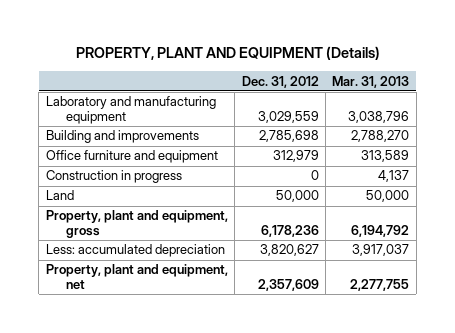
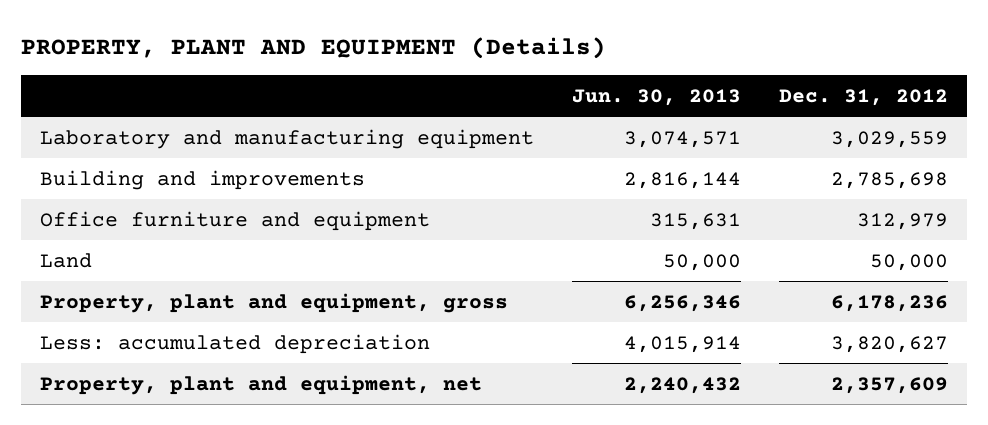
- | Dec. 31, 2012 | Mar. 31, 2013
+ | Jun. 30, 2013 | Dec. 31, 2012
- Construction in progress | 0 | 4,137

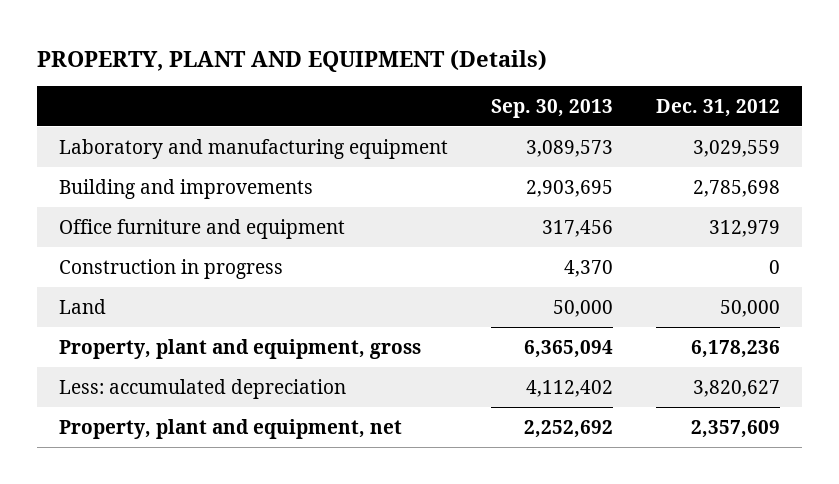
- | Jun. 30, 2013 | Dec. 31, 2012
+ | Sep. 30, 2013 | Dec. 31, 2012
+ Construction in progress | 4,370 | 0

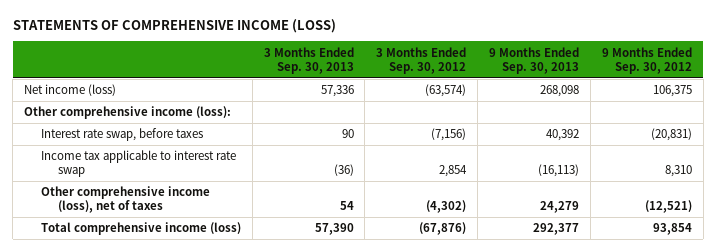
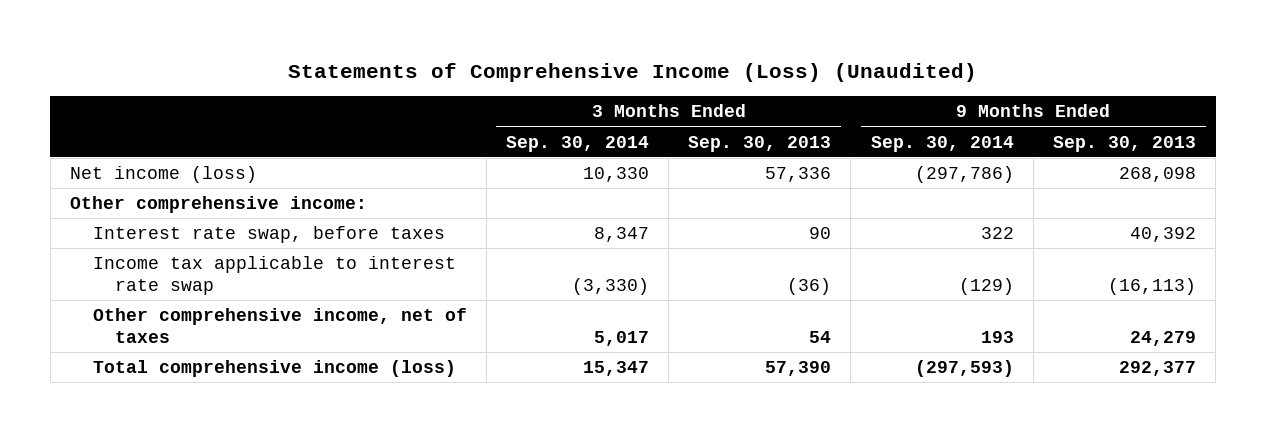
- STATEMENTS OF COMPREHENSIVE INCOME (LOSS)
+ Statements of Comprehensive Income (Loss) (Unaudited)
- | 3 Months Ended Sep. 30, 2013 | 3 Months Ended Sep. 30, 2012 | 9 Months Ended Sep. 30, 2013 | 9 Months Ended Sep. 30, 2012
+ | 3 Months Ended Sep. 30, 2014 | 3 Months Ended Sep. 30, 2013 | 9 Months Ended Sep. 30, 2014 | 9 Months Ended Sep. 30, 2013
- Other comprehensive income (loss):
+ Other comprehensive income:
- Other comprehensive income (loss), net of taxes | 54 | (4,302) | 24,279 | (12,521)
+ Other comprehensive income, net of taxes | 5,017 | 54 | 193 | 24,279

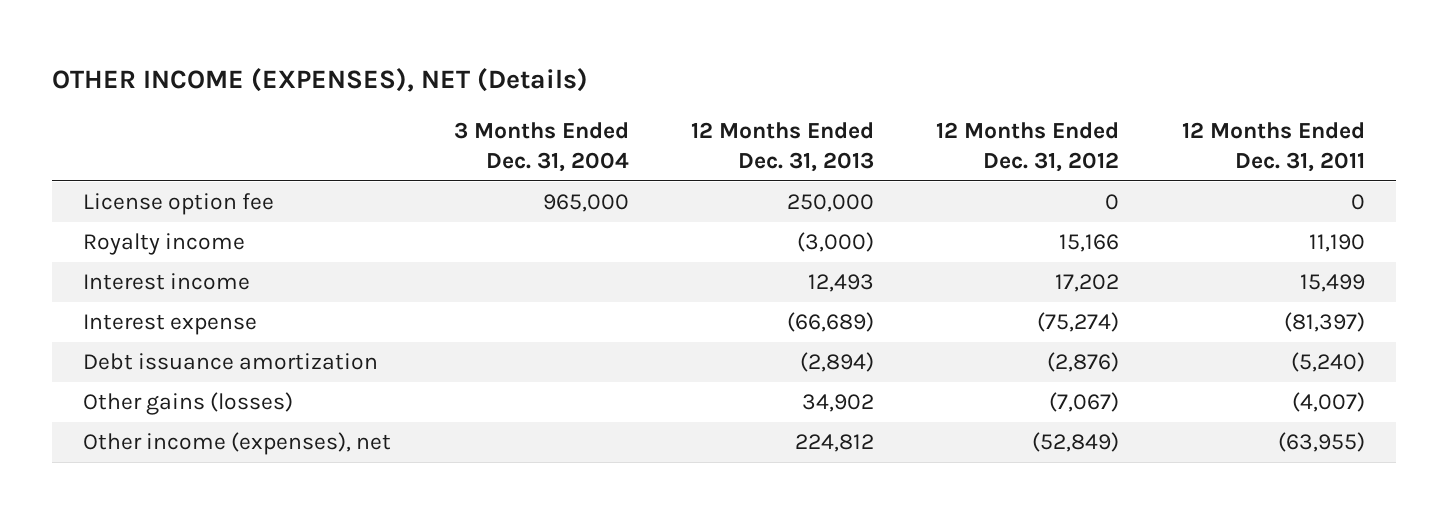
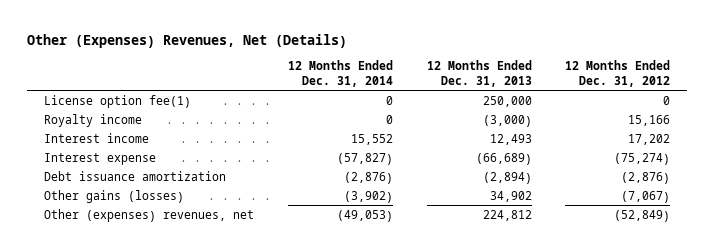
- OTHER INCOME (EXPENSES), NET (Details)
+ Other (Expenses) Revenues, Net (Details)
- | 3 Months Ended Dec. 31, 2004 | 12 Months Ended Dec. 31, 2013 | 12 Months Ended Dec. 31, 2012 | 12 Months Ended Dec. 31, 2011
+ | 12 Months Ended Dec. 31, 2014 | 12 Months Ended Dec. 31, 2013 | 12 Months Ended Dec. 31, 2012
- License option fee | 965,000 | 250,000 | 0 | 0
+ License option fee(1) | 0 | 250,000 | 0
- Other income (expenses), net | | 224,812 | (52,849) | (63,955)
+ Other (expenses) revenues, net | (49,053) | 224,812 | (52,849)

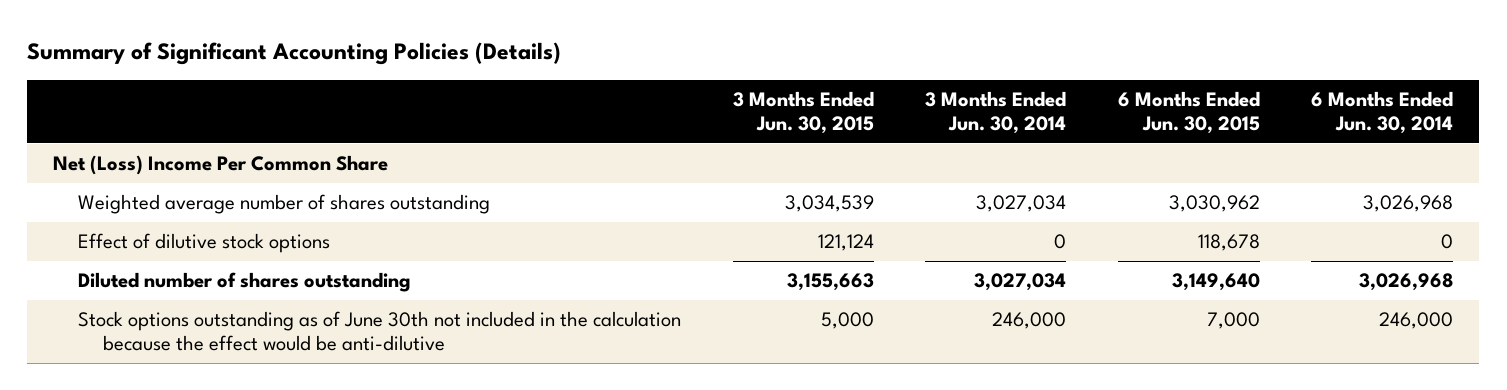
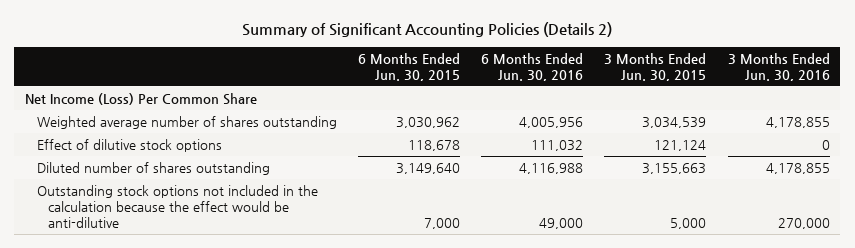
- Summary of Significant Accounting Policies (Details)
+ Summary of Significant Accounting Policies (Details 2)
- | 3 Months Ended Jun. 30, 2015 | 3 Months Ended Jun. 30, 2014 | 6 Months Ended Jun. 30, 2015 | 6 Months Ended Jun. 30, 2014
+ | 6 Months Ended Jun. 30, 2015 | 6 Months Ended Jun. 30, 2016 | 3 Months Ended Jun. 30, 2015 | 3 Months Ended Jun. 30, 2016
- Net (Loss) Income Per Common Share
+ Net Income (Loss) Per Common Share
- Stock options outstanding as of June 30th not included in the calculation because the effect would be anti-dilutive | 5,000 | 246,000 | 7,000 | 246,000
+ Outstanding stock options not included in the calculation because the effect would be anti-dilutive | 7,000 | 49,000 | 5,000 | 270,000

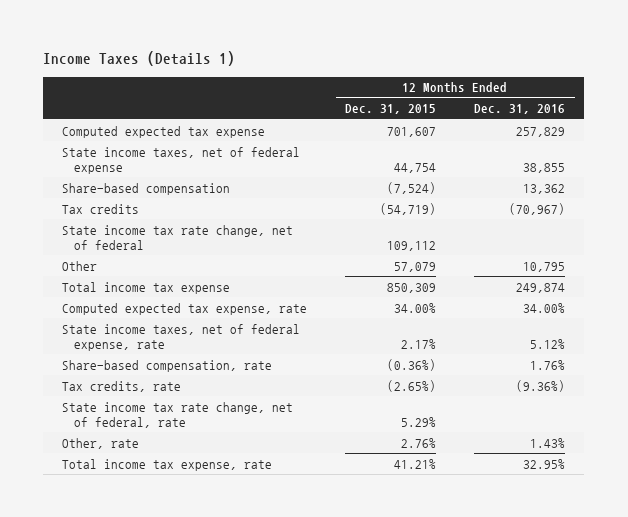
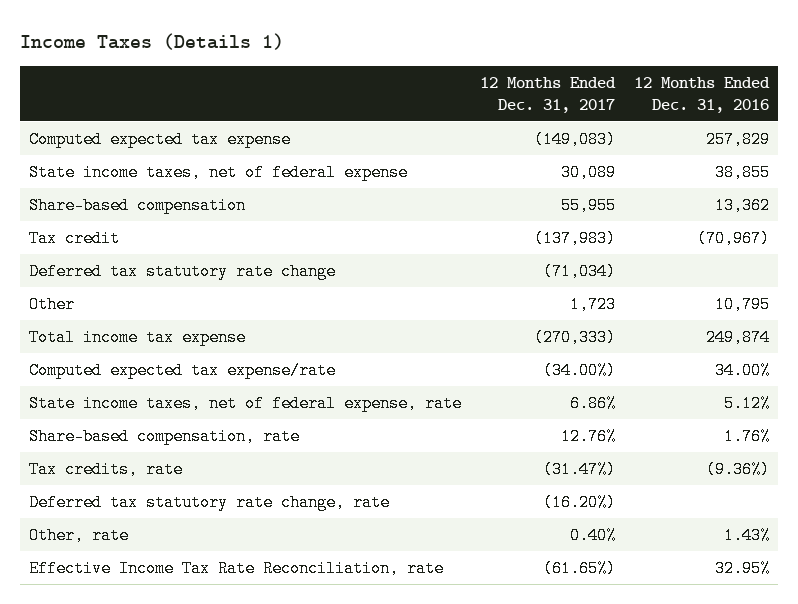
- | 12 Months Ended Dec. 31, 2015 | 12 Months Ended Dec. 31, 2016
+ | 12 Months Ended Dec. 31, 2017 | 12 Months Ended Dec. 31, 2016
- Tax credits | (54,719) | (70,967)
- State income tax rate change, net of federal | 109,112 |
+ Tax credit | (137,983) | (70,967)
+ Deferred tax statutory rate change | (71,034) |
- Computed expected tax expense, rate | 34.00% | 34.00%
+ Computed expected tax expense/rate | (34.00%) | 34.00%
- State income tax rate change, net of federal, rate | 5.29% |
+ Deferred tax statutory rate change, rate | (16.20%) |
- Total income tax expense, rate | 41.21% | 32.95%
+ Effective Income Tax Rate Reconciliation, rate | (61.65%) | 32.95%

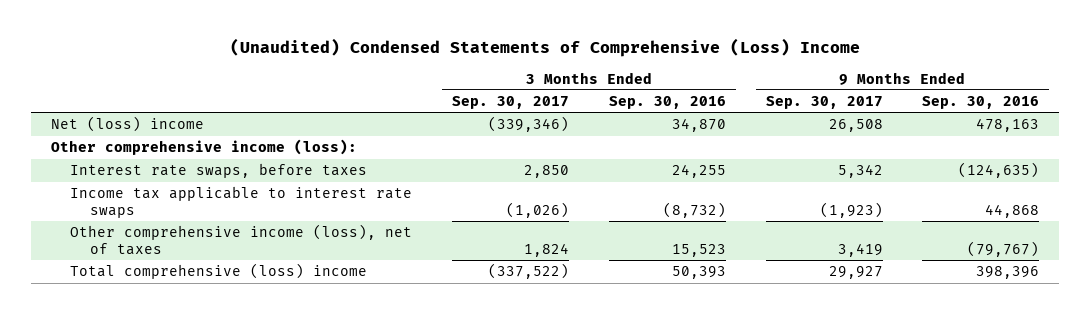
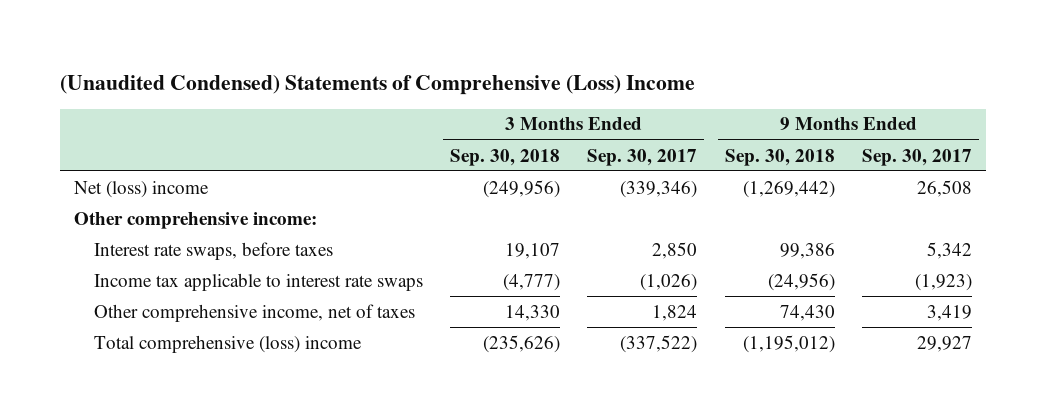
- (Unaudited) Condensed Statements of Comprehensive (Loss) Income
+ (Unaudited Condensed) Statements of Comprehensive (Loss) Income
- | 3 Months Ended Sep. 30, 2017 | 3 Months Ended Sep. 30, 2016 | 9 Months Ended Sep. 30, 2017 | 9 Months Ended Sep. 30, 2016
+ | 3 Months Ended Sep. 30, 2018 | 3 Months Ended Sep. 30, 2017 | 9 Months Ended Sep. 30, 2018 | 9 Months Ended Sep. 30, 2017
- Other comprehensive income (loss):
+ Other comprehensive income:
- Other comprehensive income (loss), net of taxes | 1,824 | 15,523 | 3,419 | (79,767)
+ Other comprehensive income, net of taxes | 14,330 | 1,824 | 74,430 | 3,419

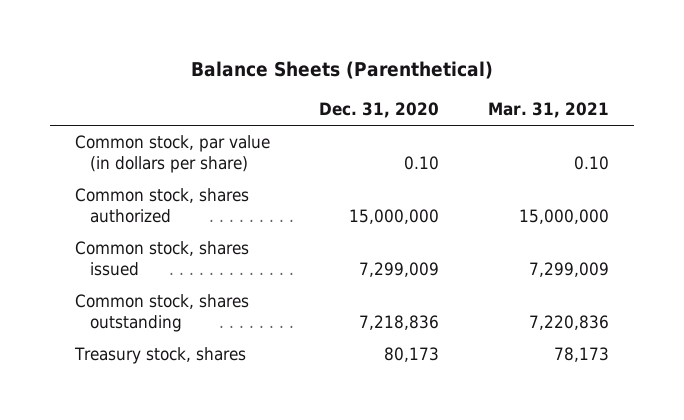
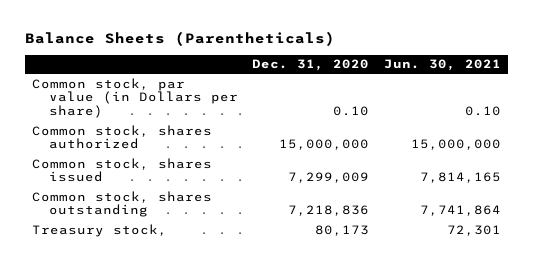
- Balance Sheets (Parenthetical)
+ Balance Sheets (Parentheticals)
- | Dec. 31, 2020 | Mar. 31, 2021
+ | Dec. 31, 2020 | Jun. 30, 2021
- Common stock, par value (in dollars per share) | 0.10 | 0.10
+ Common stock, par value (in Dollars per share) | 0.10 | 0.10
- Treasury stock, shares | 80,173 | 78,173
+ Treasury stock, | 80,173 | 72,301

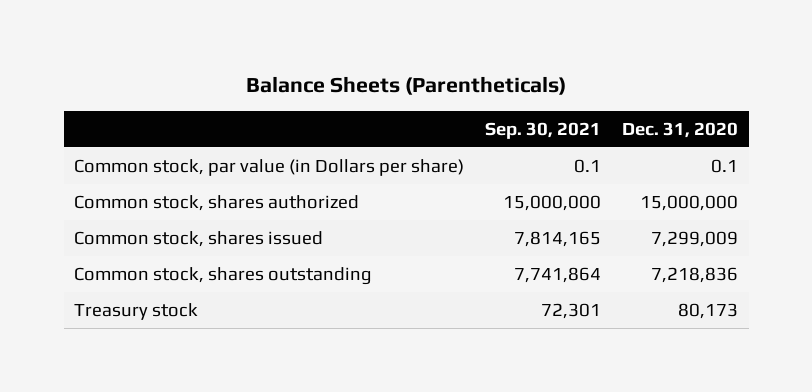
- | Dec. 31, 2020 | Jun. 30, 2021
+ | Sep. 30, 2021 | Dec. 31, 2020
- Common stock, par value (in Dollars per share) | 0.10 | 0.10
+ Common stock, par value (in Dollars per share) | 0.1 | 0.1
- Treasury stock, | 80,173 | 72,301
+ Treasury stock | 72,301 | 80,173

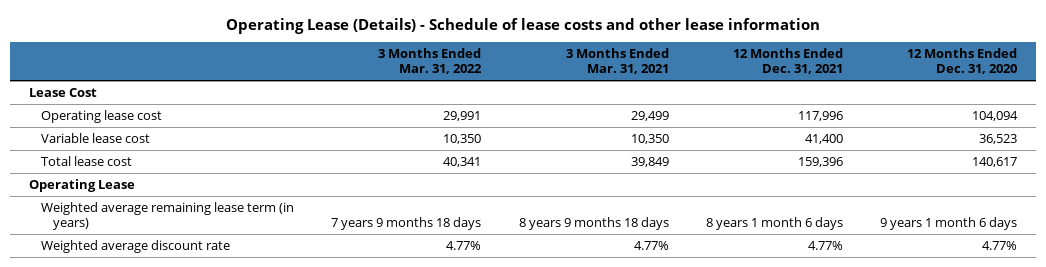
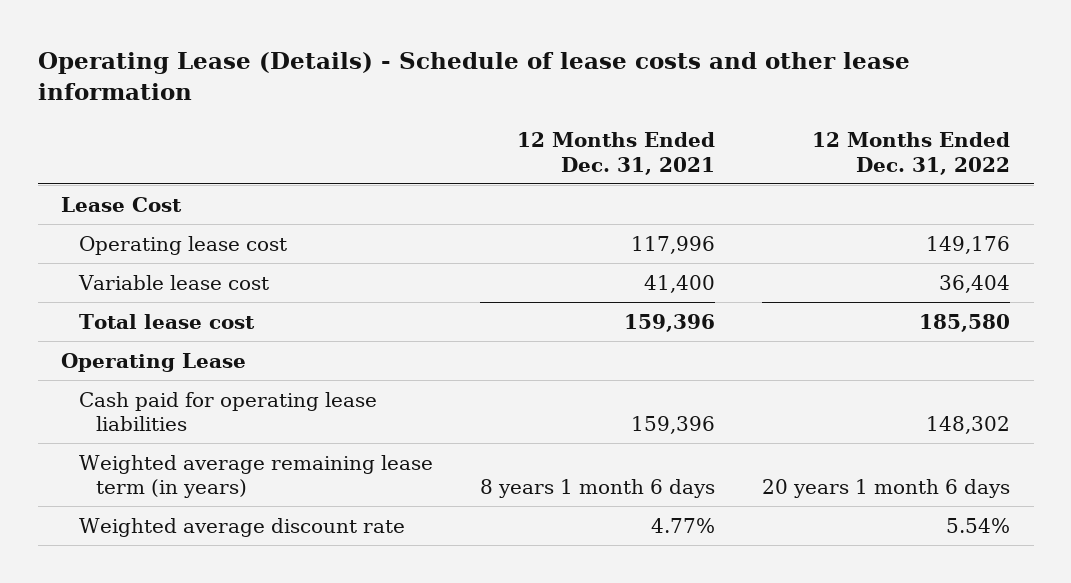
- | 3 Months Ended Mar. 31, 2022 | 3 Months Ended Mar. 31, 2021 | 12 Months Ended Dec. 31, 2021 | 12 Months Ended Dec. 31, 2020
+ | 12 Months Ended Dec. 31, 2021 | 12 Months Ended Dec. 31, 2022
+ Cash paid for operating lease liabilities | 159,396 | 148,302

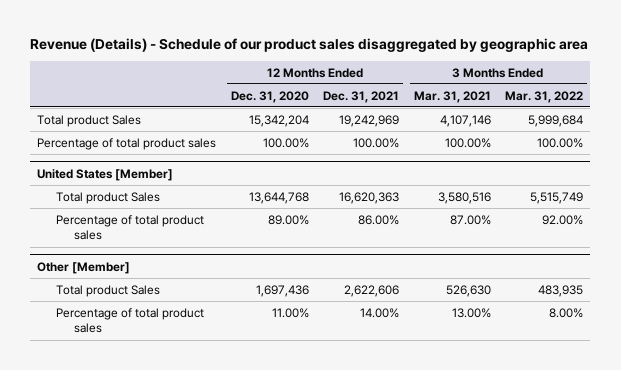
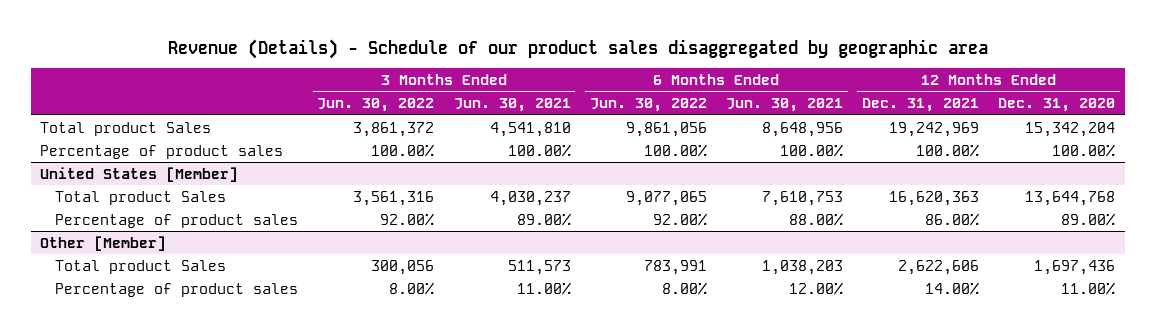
- | 12 Months Ended Dec. 31, 2020 | 12 Months Ended Dec. 31, 2021 | 3 Months Ended Mar. 31, 2021 | 3 Months Ended Mar. 31, 2022
+ | 3 Months Ended Jun. 30, 2022 | 3 Months Ended Jun. 30, 2021 | 6 Months Ended Jun. 30, 2022 | 6 Months Ended Jun. 30, 2021 | 12 Months Ended Dec. 31, 2021 | 12 Months Ended Dec. 31, 2020
- Percentage of total product sales | 100.00% | 100.00% | 100.00% | 100.00%
+ Percentage of product sales | 100.00% | 100.00% | 100.00% | 100.00% | 100.00% | 100.00%
@ United States [Member]
- Percentage of total product sales | 89.00% | 86.00% | 87.00% | 92.00%
+ Percentage of product sales | 92.00% | 89.00% | 92.00% | 88.00% | 86.00% | 89.00%
@ Other [Member]
- Percentage of total product sales | 11.00% | 14.00% | 13.00% | 8.00%
+ Percentage of product sales | 8.00% | 11.00% | 8.00% | 12.00% | 14.00% | 11.00%

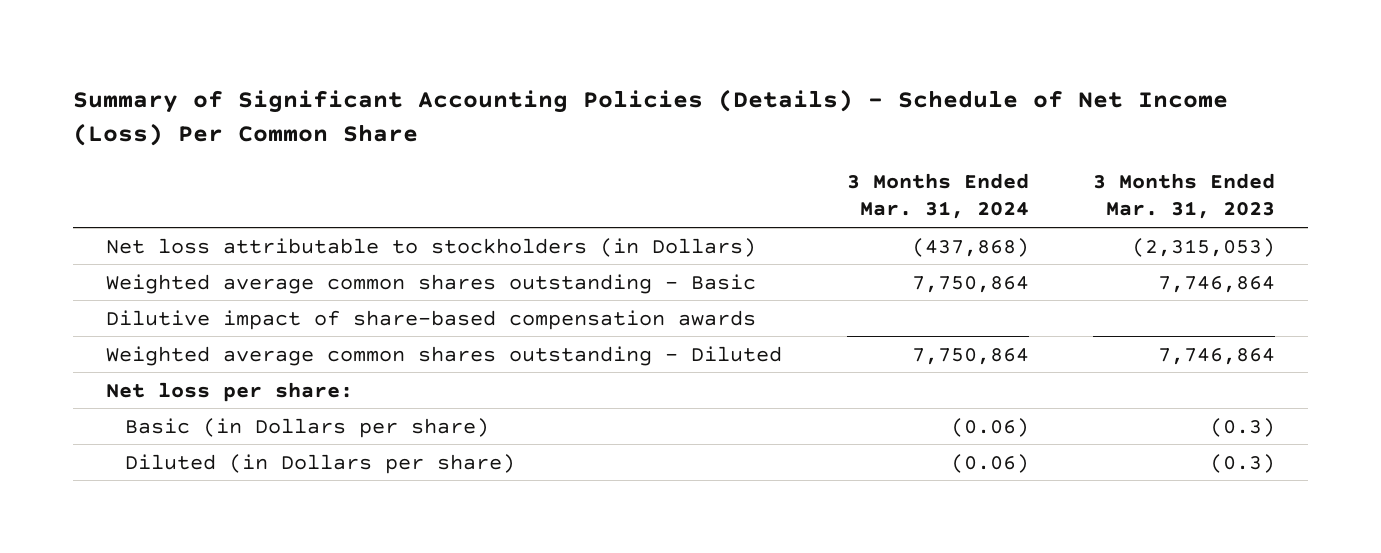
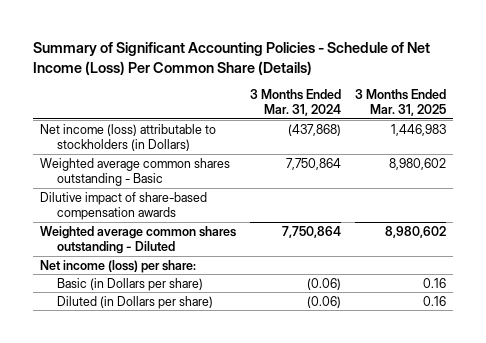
- Summary of Significant Accounting Policies (Details) - Schedule of Net Income (Loss) Per Common Share
+ Summary of Significant Accounting Policies - Schedule of Net Income (Loss) Per Common Share (Details)
- | 3 Months Ended Mar. 31, 2024 | 3 Months Ended Mar. 31, 2023
+ | 3 Months Ended Mar. 31, 2024 | 3 Months Ended Mar. 31, 2025
- Net loss attributable to stockholders (in Dollars) | (437,868) | (2,315,053)
+ Net income (loss) attributable to stockholders (in Dollars) | (437,868) | 1,446,983
- Net loss per share:
+ Net income (loss) per share:

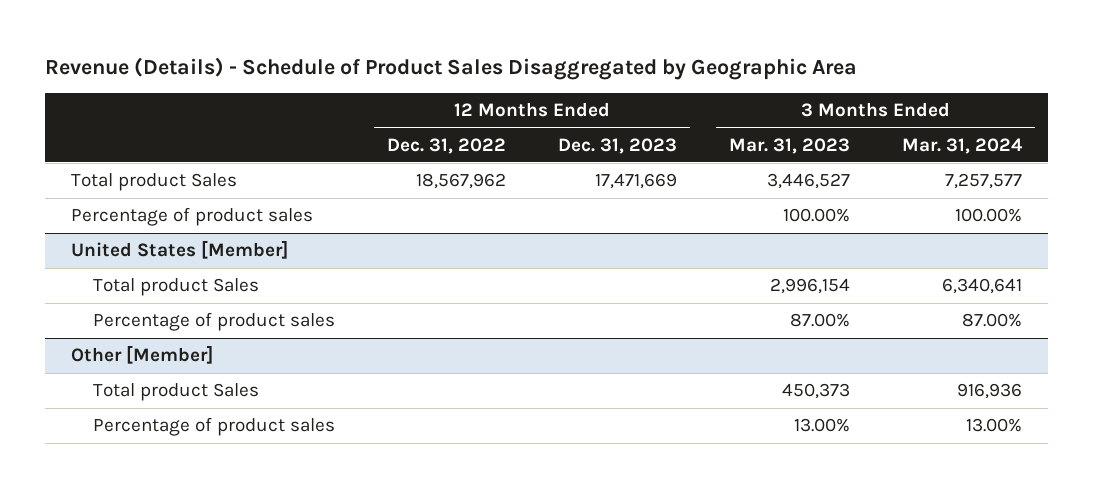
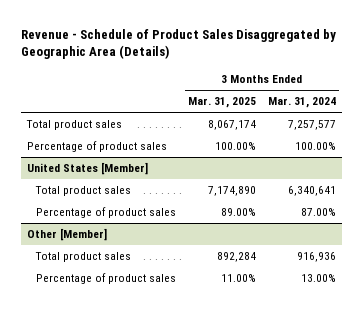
- Revenue (Details) - Schedule of Product Sales Disaggregated by Geographic Area
+ Revenue - Schedule of Product Sales Disaggregated by Geographic Area (Details)
- | 12 Months Ended Dec. 31, 2022 | 12 Months Ended Dec. 31, 2023 | 3 Months Ended Mar. 31, 2023 | 3 Months Ended Mar. 31, 2024
+ | 3 Months Ended Mar. 31, 2025 | 3 Months Ended Mar. 31, 2024
- Total product Sales | 18,567,962 | 17,471,669 | 3,446,527 | 7,257,577
+ Total product sales | 8,067,174 | 7,257,577
@ United States [Member]
- Total product Sales | | | 2,996,154 | 6,340,641
+ Total product sales | 7,174,890 | 6,340,641
@ Other [Member]
- Total product Sales | | | 450,373 | 916,936
+ Total product sales | 892,284 | 916,936

